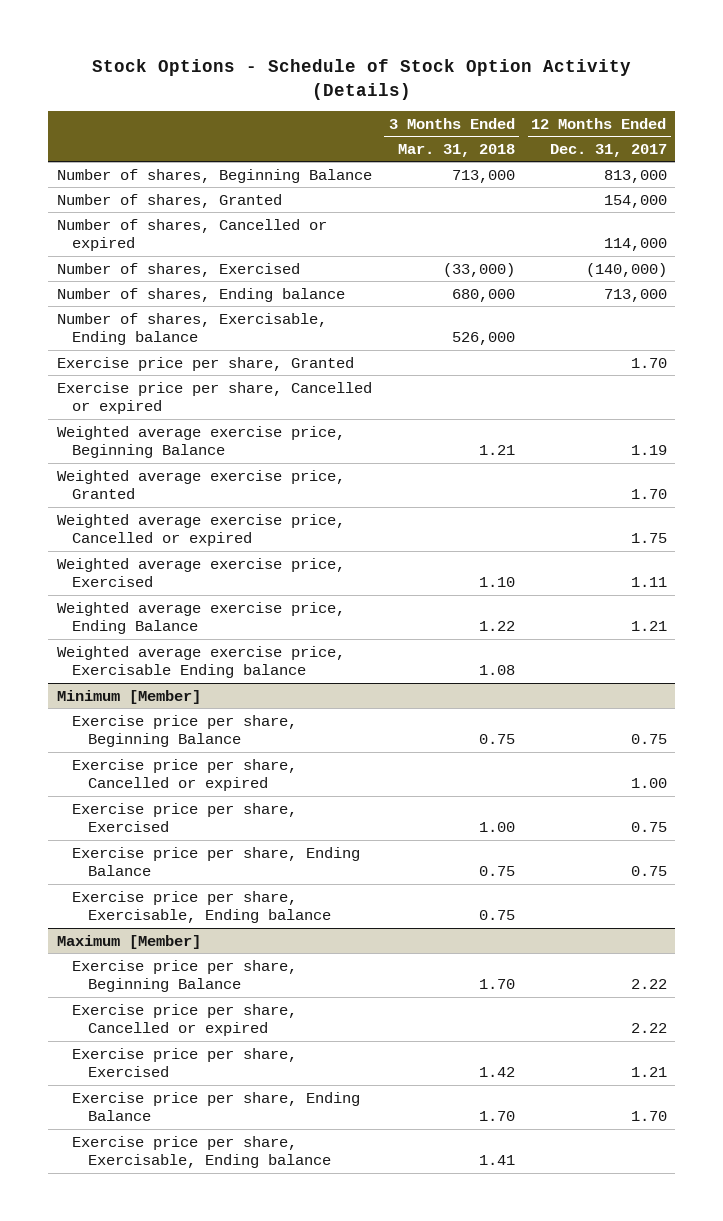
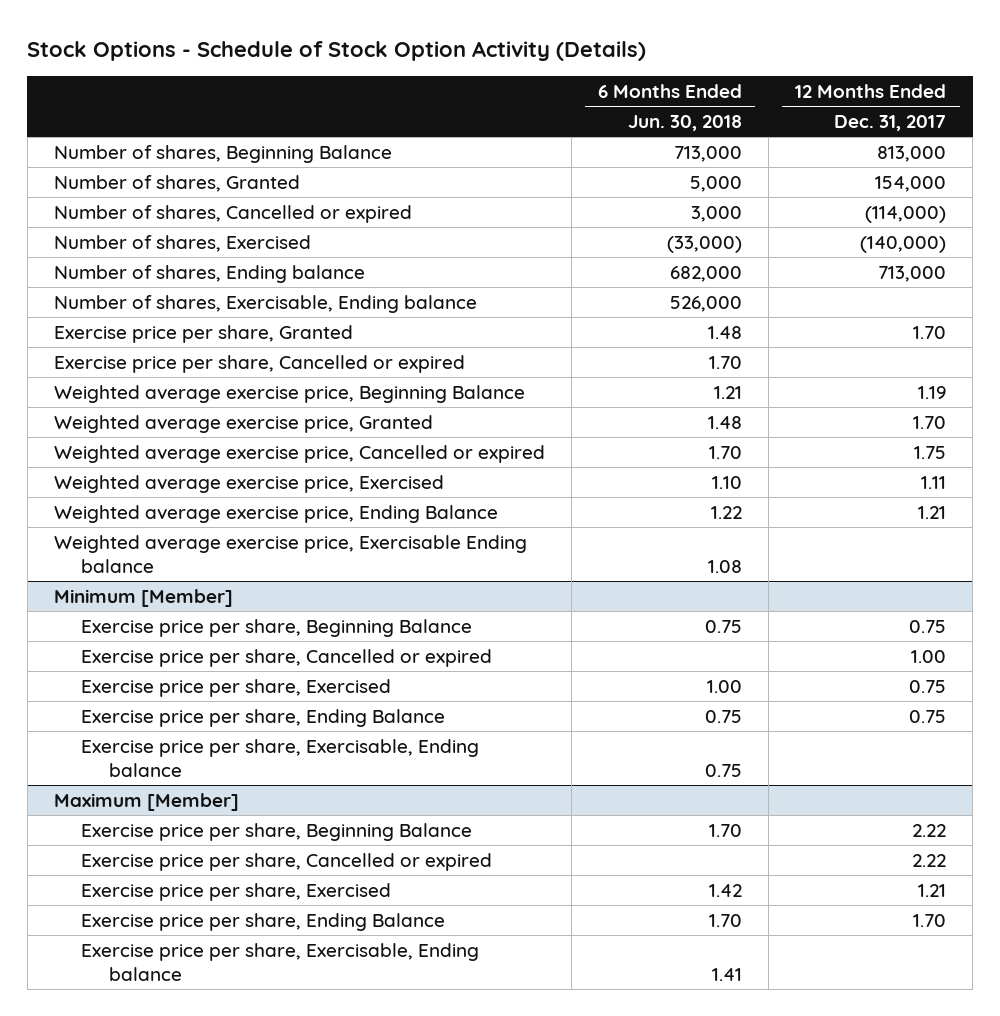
- | 3 Months Ended Mar. 31, 2018 | 12 Months Ended Dec. 31, 2017
+ | 6 Months Ended Jun. 30, 2018 | 12 Months Ended Dec. 31, 2017
- Number of shares, Cancelled or expired | | 114,000
+ Number of shares, Cancelled or expired | 3,000 | (114,000)

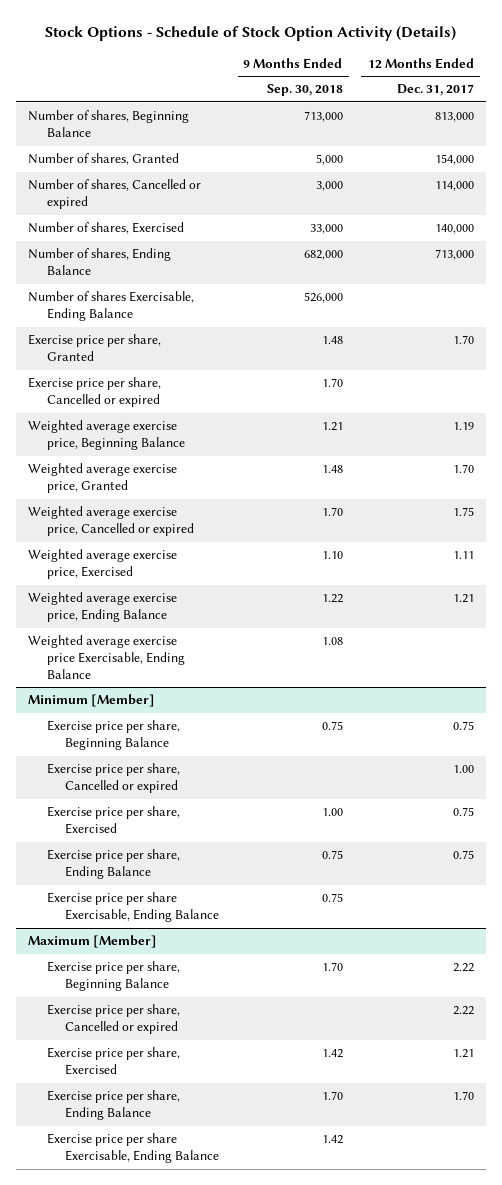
- | 6 Months Ended Jun. 30, 2018 | 12 Months Ended Dec. 31, 2017
+ | 9 Months Ended Sep. 30, 2018 | 12 Months Ended Dec. 31, 2017
- Number of shares, Cancelled or expired | 3,000 | (114,000)
- Number of shares, Exercised | (33,000) | (140,000)
- Number of shares, Ending balance | 682,000 | 713,000
- Number of shares, Exercisable, Ending balance | 526,000 |
+ Number of shares, Cancelled or expired | 3,000 | 114,000
+ Number of shares, Exercised | 33,000 | 140,000
+ Number of shares, Ending Balance | 682,000 | 713,000
+ Number of shares Exercisable, Ending Balance | 526,000 |
- Weighted average exercise price, Exercisable Ending balance | 1.08 |
+ Weighted average exercise price Exercisable, Ending Balance | 1.08 |
@ Minimum [Member]
- Exercise price per share, Exercisable, Ending balance | 0.75 |
+ Exercise price per share Exercisable, Ending Balance | 0.75 |
@ Maximum [Member]
- Exercise price per share, Exercisable, Ending balance | 1.41 |
+ Exercise price per share Exercisable, Ending Balance | 1.42 |

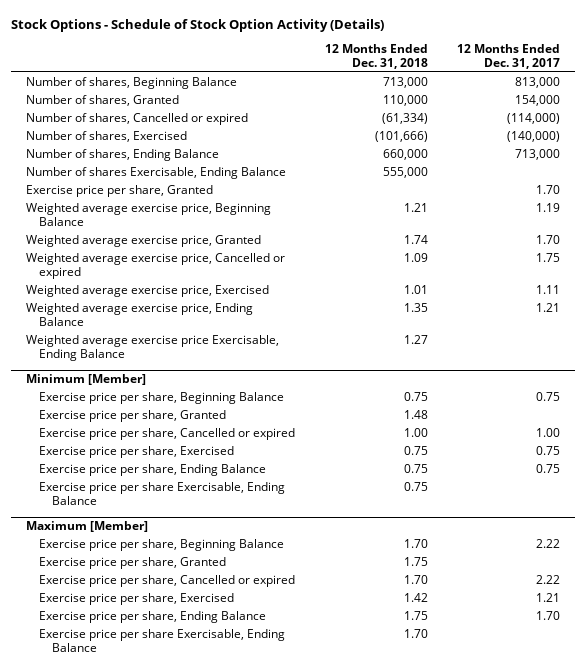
- | 9 Months Ended Sep. 30, 2018 | 12 Months Ended Dec. 31, 2017
+ | 12 Months Ended Dec. 31, 2018 | 12 Months Ended Dec. 31, 2017
- Number of shares, Cancelled or expired | 3,000 | 114,000
- Number of shares, Exercised | 33,000 | 140,000
+ Number of shares, Cancelled or expired | (61,334) | (114,000)
+ Number of shares, Exercised | (101,666) | (140,000)
- Exercise price per share, Cancelled or expired | 1.70 |
@ Minimum [Member]
+ Exercise price per share, Granted | 1.48 |
@ Maximum [Member]
+ Exercise price per share, Granted | 1.75 |

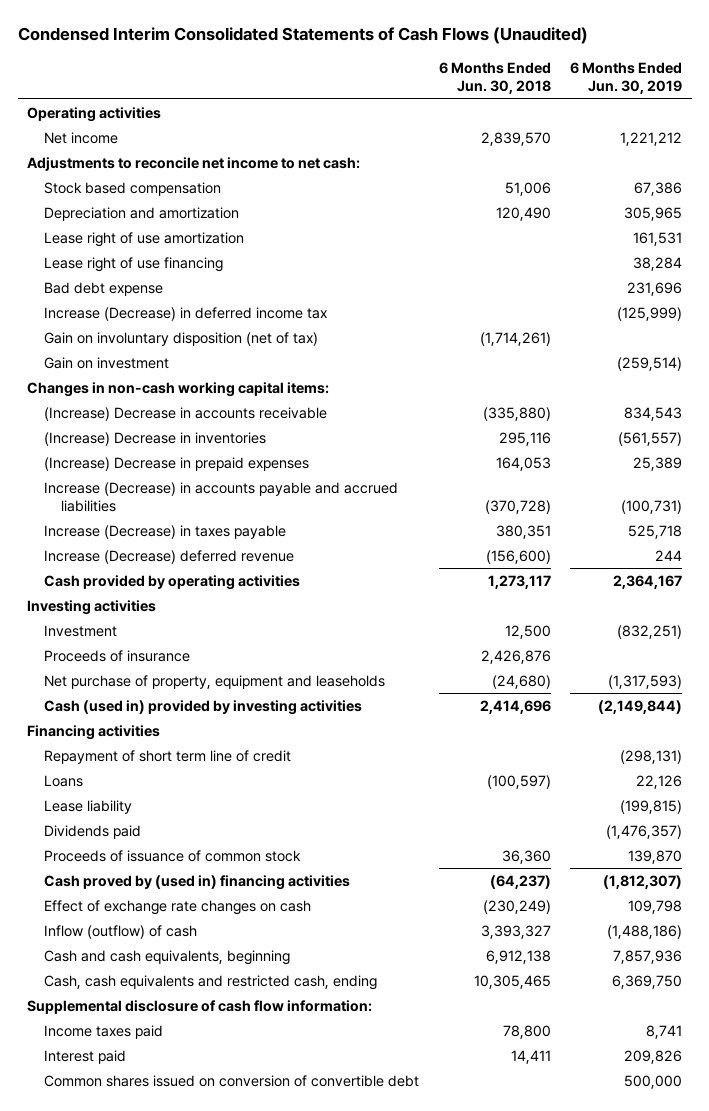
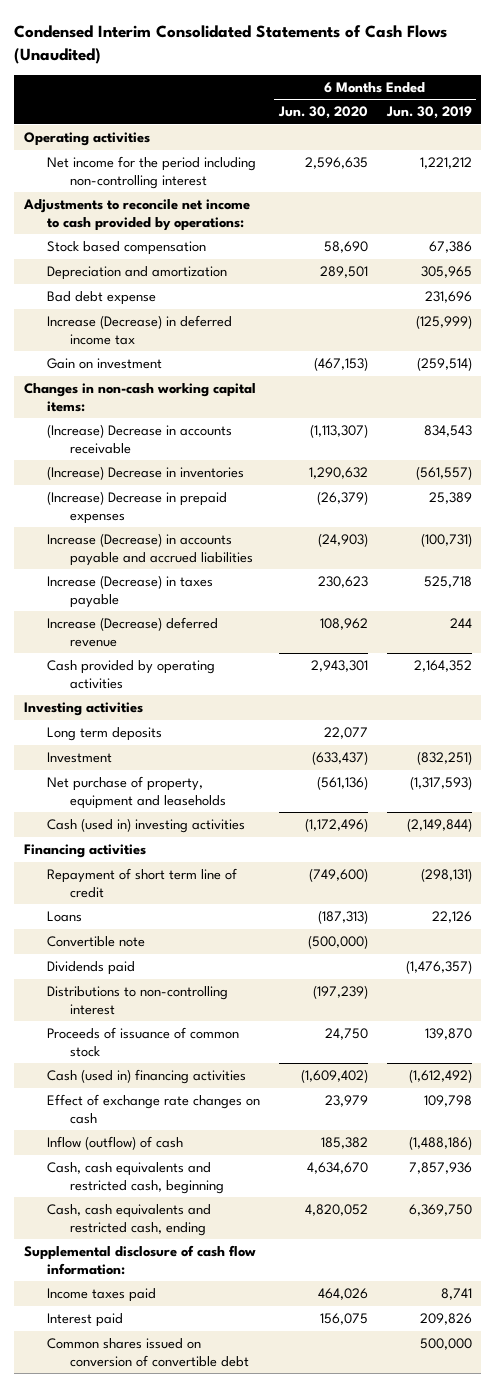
- | 6 Months Ended Jun. 30, 2018 | 6 Months Ended Jun. 30, 2019
+ | 6 Months Ended Jun. 30, 2020 | 6 Months Ended Jun. 30, 2019
- Net income | 2,839,570 | 1,221,212
- Adjustments to reconcile net income to net cash:
+ Net income for the period including non-controlling interest | 2,596,635 | 1,221,212
+ Adjustments to reconcile net income to cash provided by operations:
- Lease right of use amortization | | 161,531
- Lease right of use financing | | 38,284
- Gain on involuntary disposition (net of tax) | (1,714,261) |
- Cash provided by operating activities | 1,273,117 | 2,364,167
+ Cash provided by operating activities | 2,943,301 | 2,164,352
+ Long term deposits | 22,077 |
- Proceeds of insurance | 2,426,876 |
- Cash (used in) provided by investing activities | 2,414,696 | (2,149,844)
+ Cash (used in) investing activities | (1,172,496) | (2,149,844)
- Lease liability | | (199,815)
+ Convertible note | (500,000) |
+ Distributions to non-controlling interest | (197,239) |
- Cash proved by (used in) financing activities | (64,237) | (1,812,307)
+ Cash (used in) financing activities | (1,609,402) | (1,612,492)
- Cash and cash equivalents, beginning | 6,912,138 | 7,857,936
+ Cash, cash equivalents and restricted cash, beginning | 4,634,670 | 7,857,936

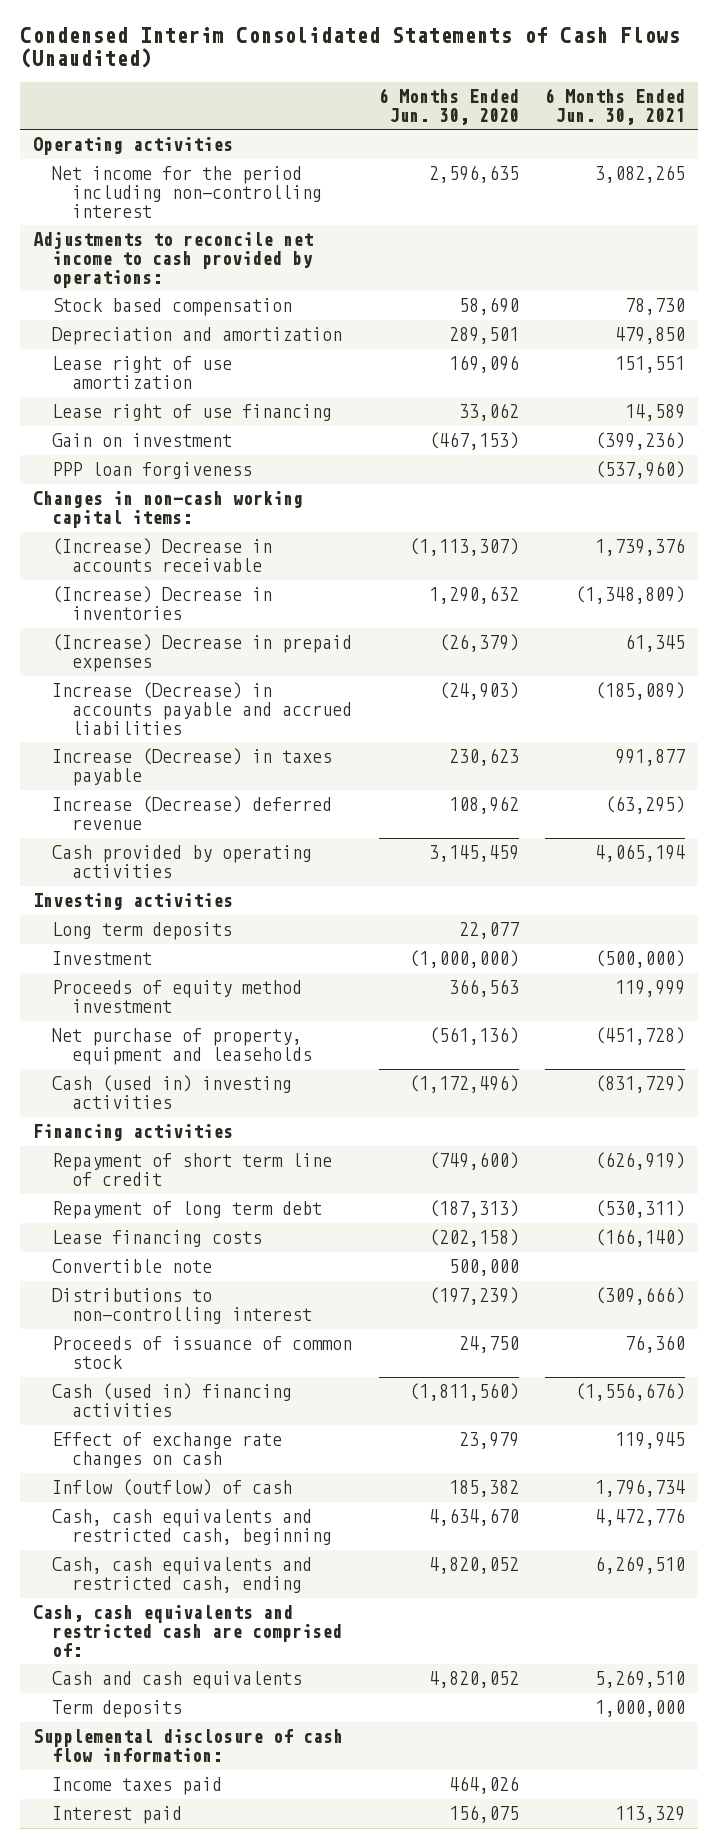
- | 6 Months Ended Jun. 30, 2020 | 6 Months Ended Jun. 30, 2019
+ | 6 Months Ended Jun. 30, 2020 | 6 Months Ended Jun. 30, 2021
- Bad debt expense | | 231,696
- Increase (Decrease) in deferred income tax | | (125,999)
+ Lease right of use amortization | 169,096 | 151,551
+ Lease right of use financing | 33,062 | 14,589
+ PPP loan forgiveness | | (537,960)
- Cash provided by operating activities | 2,943,301 | 2,164,352
+ Cash provided by operating activities | 3,145,459 | 4,065,194
- Investment | (633,437) | (832,251)
+ Investment | (1,000,000) | (500,000)
+ Proceeds of equity method investment | 366,563 | 119,999
- Loans | (187,313) | 22,126
- Convertible note | (500,000) |
- Dividends paid | | (1,476,357)
+ Repayment of long term debt | (187,313) | (530,311)
+ Lease financing costs | (202,158) | (166,140)
+ Convertible note | 500,000 |
- Cash (used in) financing activities | (1,609,402) | (1,612,492)
+ Cash (used in) financing activities | (1,811,560) | (1,556,676)
+ Cash, cash equivalents and restricted cash are comprised of:
+ Cash and cash equivalents | 4,820,052 | 5,269,510
+ Term deposits | | 1,000,000
- Common shares issued on conversion of convertible debt | | 500,000

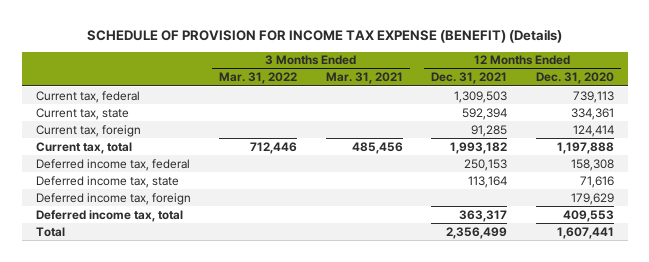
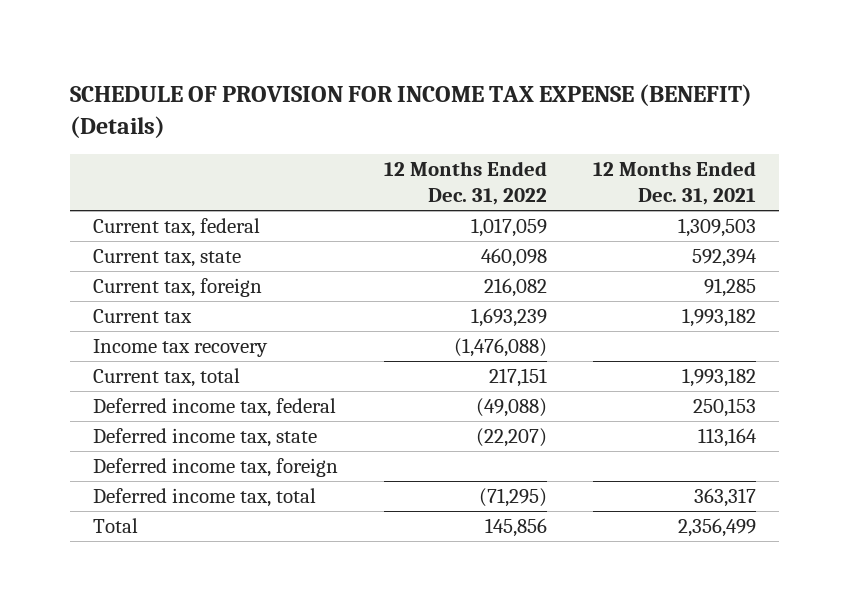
- | 3 Months Ended Mar. 31, 2022 | 3 Months Ended Mar. 31, 2021 | 12 Months Ended Dec. 31, 2021 | 12 Months Ended Dec. 31, 2020
+ | 12 Months Ended Dec. 31, 2022 | 12 Months Ended Dec. 31, 2021
+ Current tax | 1,693,239 | 1,993,182
+ Income tax recovery | (1,476,088) |

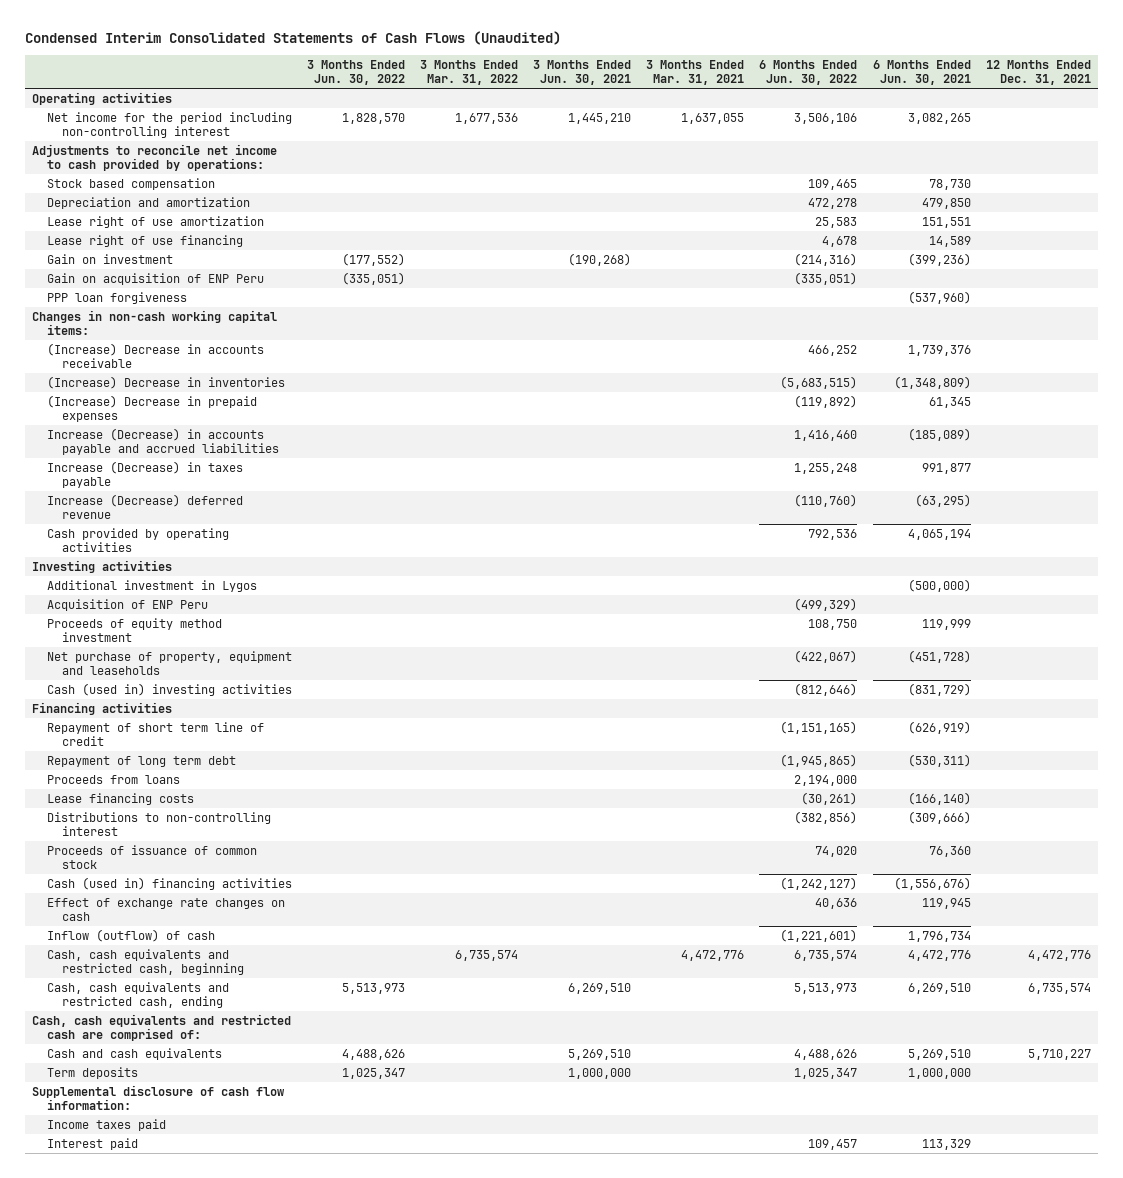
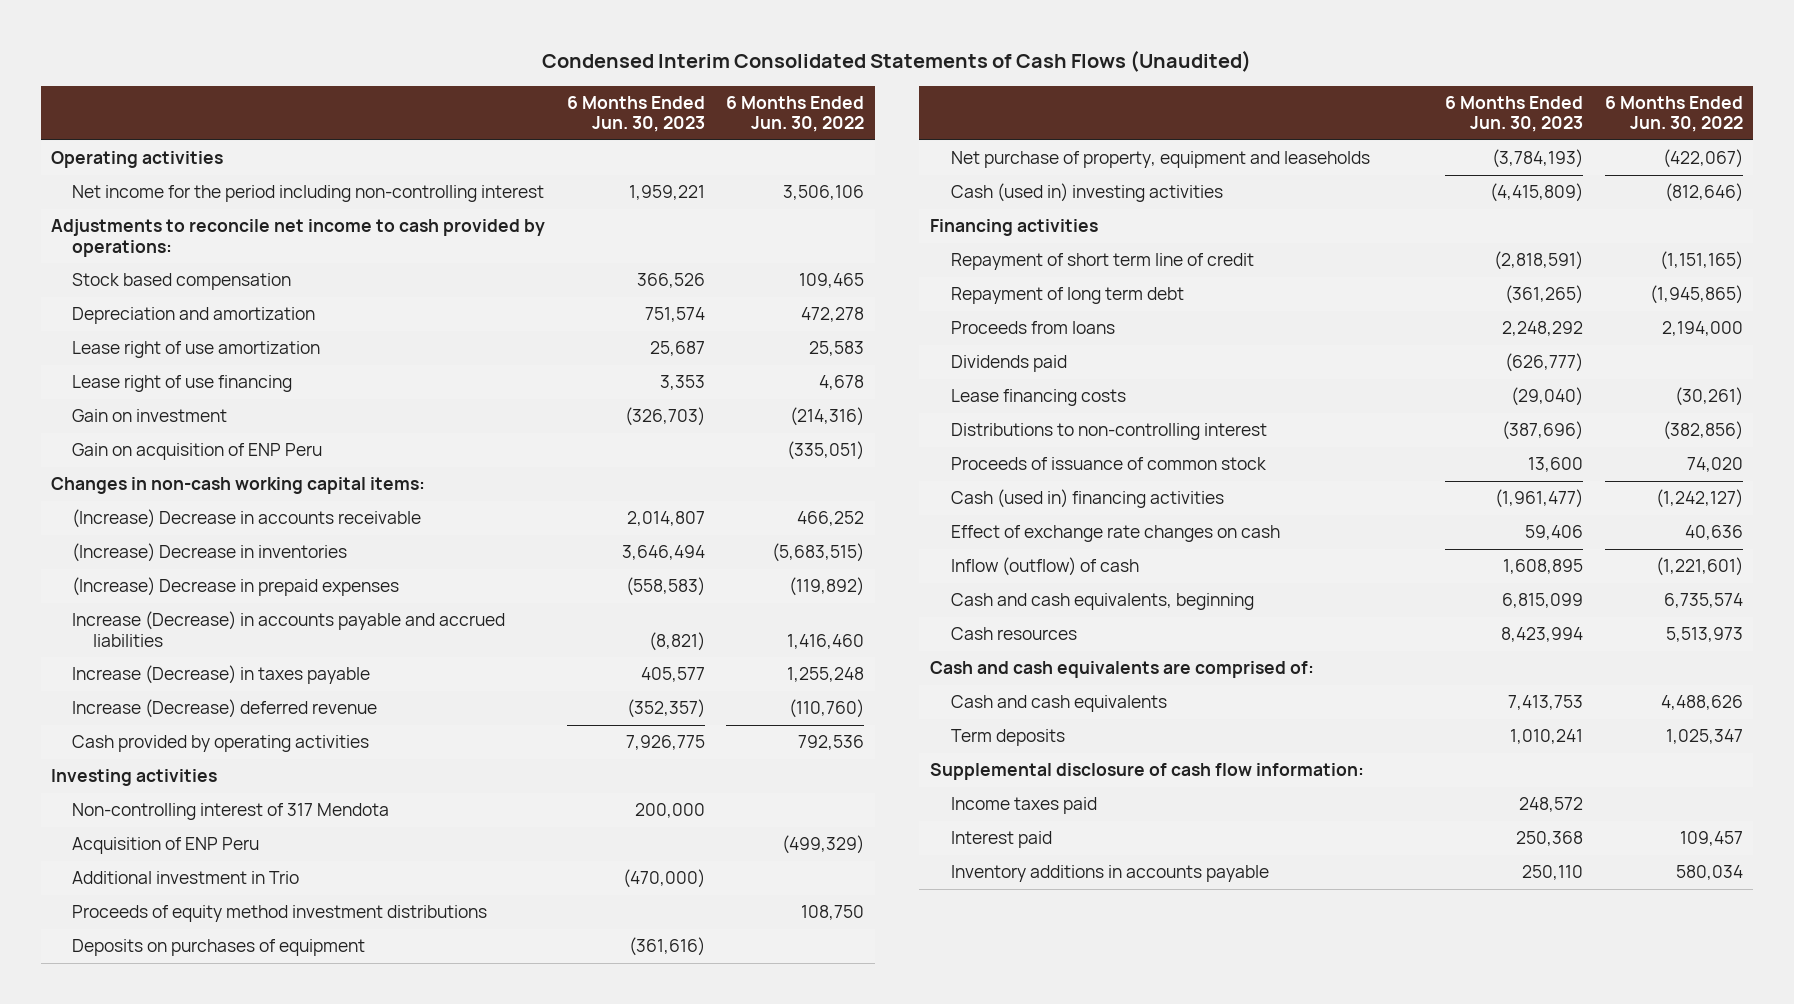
- | 3 Months Ended Jun. 30, 2022 | 3 Months Ended Mar. 31, 2022 | 3 Months Ended Jun. 30, 2021 | 3 Months Ended Mar. 31, 2021 | 6 Months Ended Jun. 30, 2022 | 6 Months Ended Jun. 30, 2021 | 12 Months Ended Dec. 31, 2021
+ | 6 Months Ended Jun. 30, 2023 | 6 Months Ended Jun. 30, 2022
- PPP loan forgiveness | | | | | | (537,960) |
- Additional investment in Lygos | | | | | | (500,000) |
+ Non-controlling interest of 317 Mendota | 200,000 |
- Proceeds of equity method investment | | | | | 108,750 | 119,999 |
+ Additional investment in Trio | (470,000) |
+ Proceeds of equity method investment distributions | | 108,750
+ Deposits on purchases of equipment | (361,616) |
+ Dividends paid | (626,777) |
- Cash, cash equivalents and restricted cash, beginning | | 6,735,574 | | 4,472,776 | 6,735,574 | 4,472,776 | 4,472,776
- Cash, cash equivalents and restricted cash, ending | 5,513,973 | | 6,269,510 | | 5,513,973 | 6,269,510 | 6,735,574
- Cash, cash equivalents and restricted cash are comprised of:
+ Cash and cash equivalents, beginning | 6,815,099 | 6,735,574
+ Cash resources | 8,423,994 | 5,513,973
+ Cash and cash equivalents are comprised of:
+ Inventory additions in accounts payable | 250,110 | 580,034

